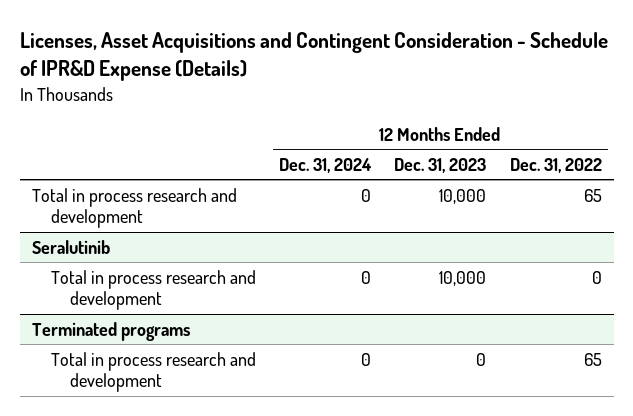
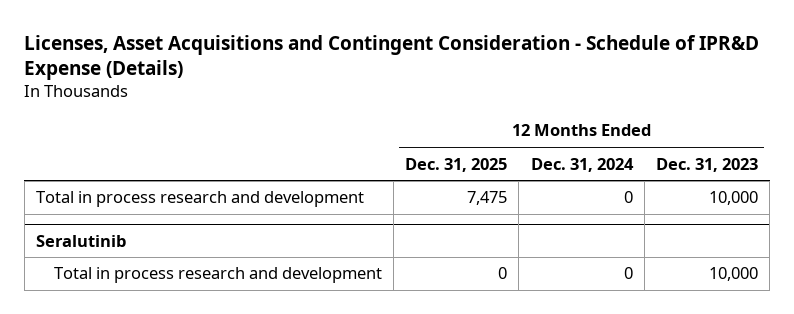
- | 12 Months Ended Dec. 31, 2024 | 12 Months Ended Dec. 31, 2023 | 12 Months Ended Dec. 31, 2022
+ | 12 Months Ended Dec. 31, 2025 | 12 Months Ended Dec. 31, 2024 | 12 Months Ended Dec. 31, 2023
- Terminated programs
- Total in process research and development | 0 | 0 | 65

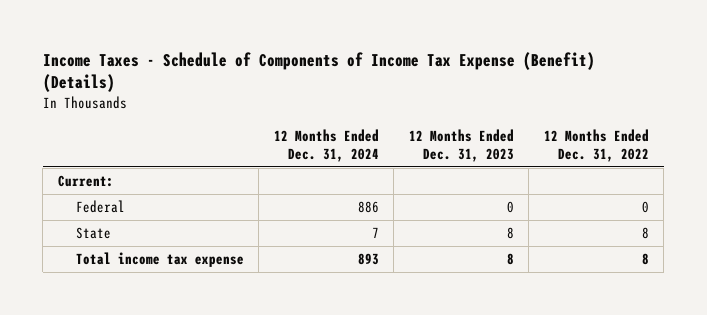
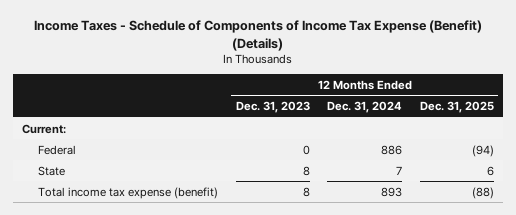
- | 12 Months Ended Dec. 31, 2024 | 12 Months Ended Dec. 31, 2023 | 12 Months Ended Dec. 31, 2022
+ | 12 Months Ended Dec. 31, 2023 | 12 Months Ended Dec. 31, 2024 | 12 Months Ended Dec. 31, 2025
- Total income tax expense | 893 | 8 | 8
+ Total income tax expense (benefit) | 8 | 893 | (88)

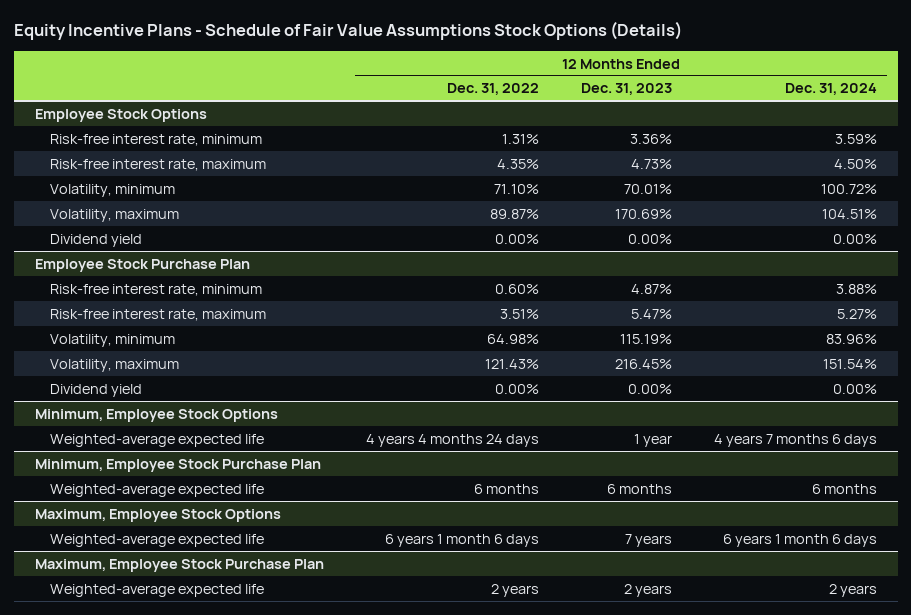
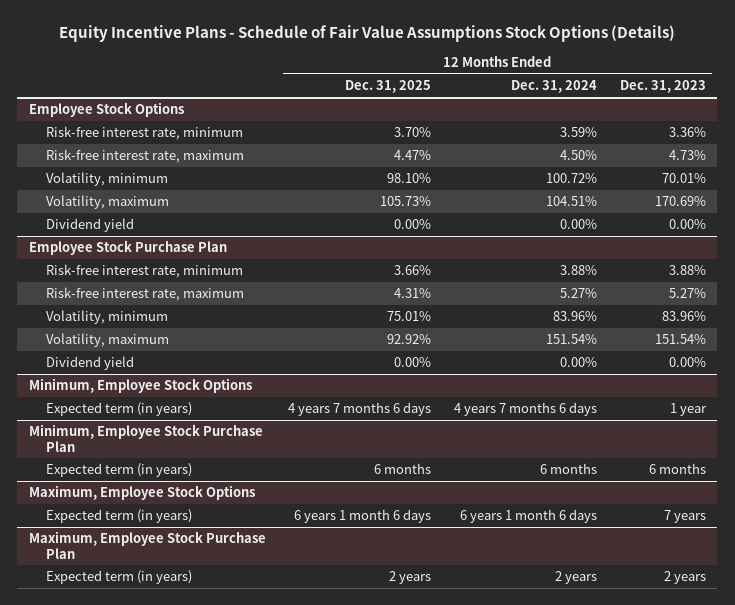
- | 12 Months Ended Dec. 31, 2022 | 12 Months Ended Dec. 31, 2023 | 12 Months Ended Dec. 31, 2024
+ | 12 Months Ended Dec. 31, 2025 | 12 Months Ended Dec. 31, 2024 | 12 Months Ended Dec. 31, 2023
@ Employee Stock Purchase Plan
- Risk-free interest rate, minimum | 0.60% | 4.87% | 3.88%
- Risk-free interest rate, maximum | 3.51% | 5.47% | 5.27%
- Volatility, minimum | 64.98% | 115.19% | 83.96%
- Volatility, maximum | 121.43% | 216.45% | 151.54%
+ Risk-free interest rate, minimum | 3.66% | 3.88% | 3.88%
+ Risk-free interest rate, maximum | 4.31% | 5.27% | 5.27%
+ Volatility, minimum | 75.01% | 83.96% | 83.96%
+ Volatility, maximum | 92.92% | 151.54% | 151.54%
@ Minimum, Employee Stock Options
- Weighted-average expected life | 4 years 4 months 24 days | 1 year | 4 years 7 months 6 days
+ Expected term (in years) | 4 years 7 months 6 days | 4 years 7 months 6 days | 1 year
@ Minimum, Employee Stock Purchase Plan
- Weighted-average expected life | 6 months | 6 months | 6 months
+ Expected term (in years) | 6 months | 6 months | 6 months
@ Maximum, Employee Stock Options
- Weighted-average expected life | 6 years 1 month 6 days | 7 years | 6 years 1 month 6 days
+ Expected term (in years) | 6 years 1 month 6 days | 6 years 1 month 6 days | 7 years
@ Maximum, Employee Stock Purchase Plan
- Weighted-average expected life | 2 years | 2 years | 2 years
+ Expected term (in years) | 2 years | 2 years | 2 years

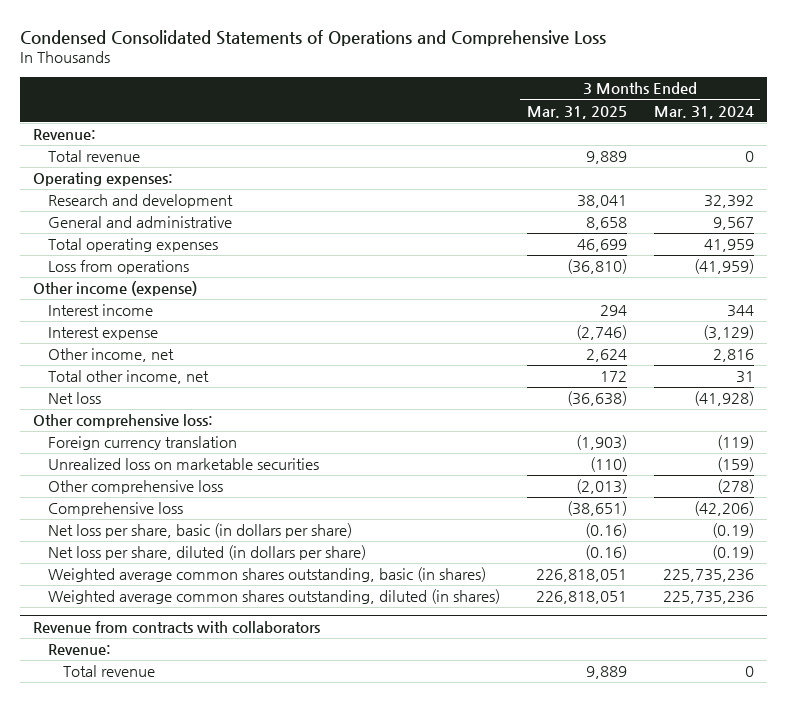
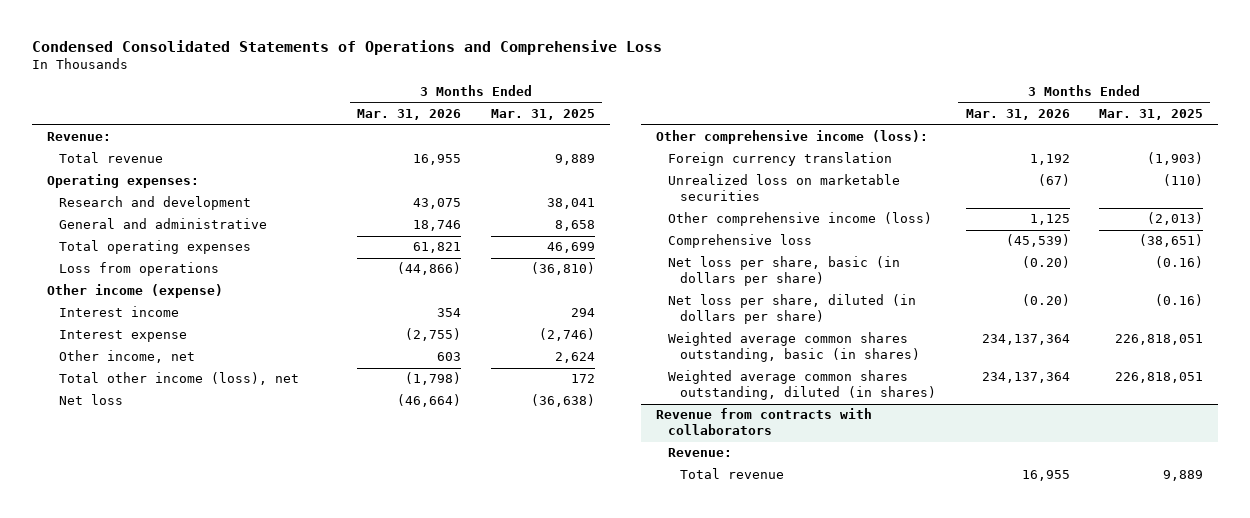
- | 3 Months Ended Mar. 31, 2025 | 3 Months Ended Mar. 31, 2024
+ | 3 Months Ended Mar. 31, 2026 | 3 Months Ended Mar. 31, 2025
- Total other income, net | 172 | 31
+ Total other income (loss), net | (1,798) | 172
- Other comprehensive loss:
+ Other comprehensive income (loss):
- Other comprehensive loss | (2,013) | (278)
+ Other comprehensive income (loss) | 1,125 | (2,013)

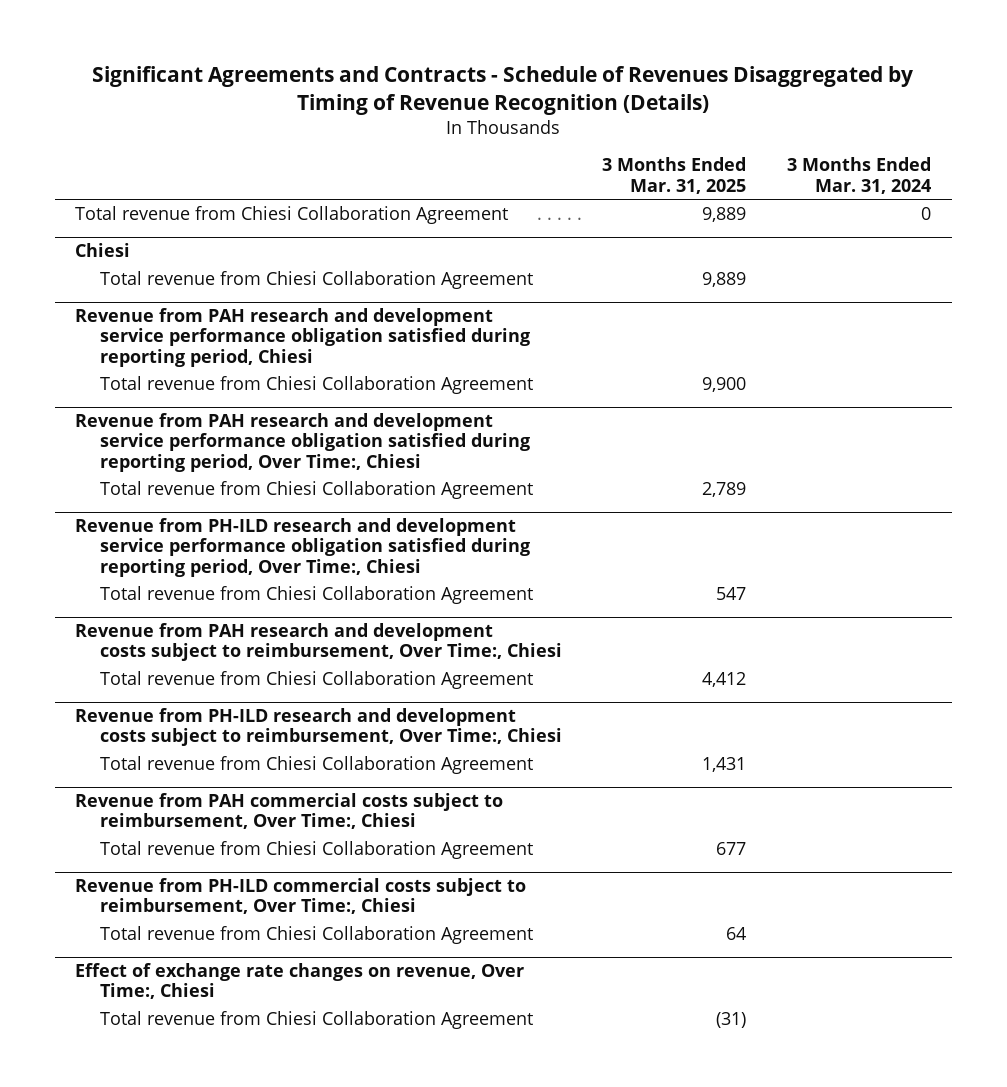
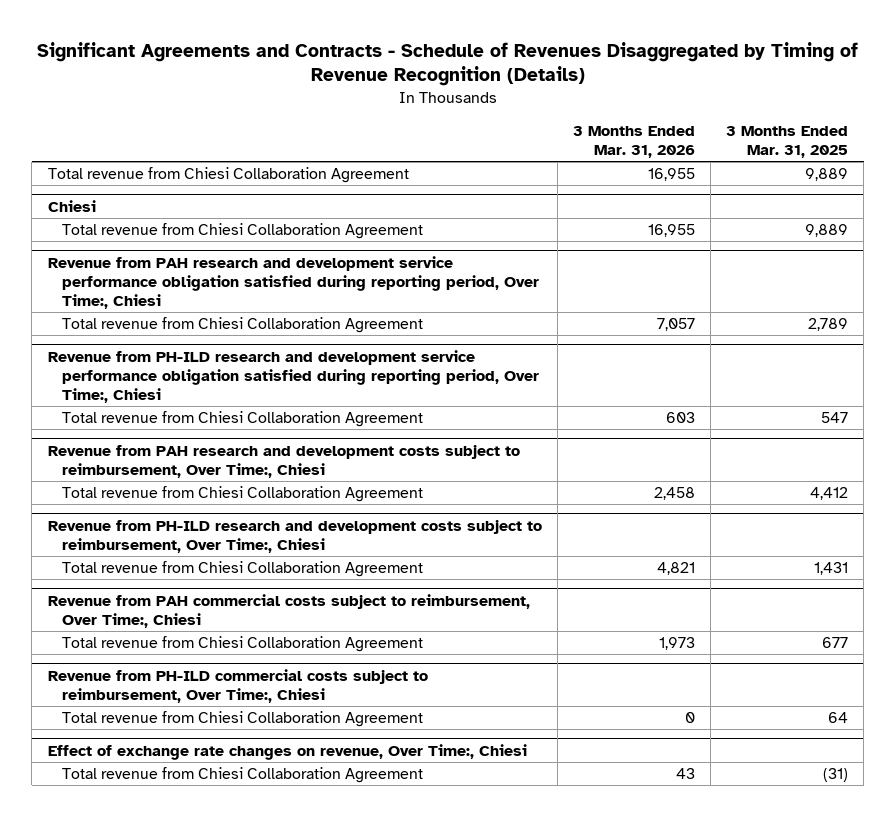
- | 3 Months Ended Mar. 31, 2025 | 3 Months Ended Mar. 31, 2024
+ | 3 Months Ended Mar. 31, 2026 | 3 Months Ended Mar. 31, 2025
- Revenue from PAH research and development service performance obligation satisfied during reporting period, Chiesi
- Total revenue from Chiesi Collaboration Agreement | 9,900 |

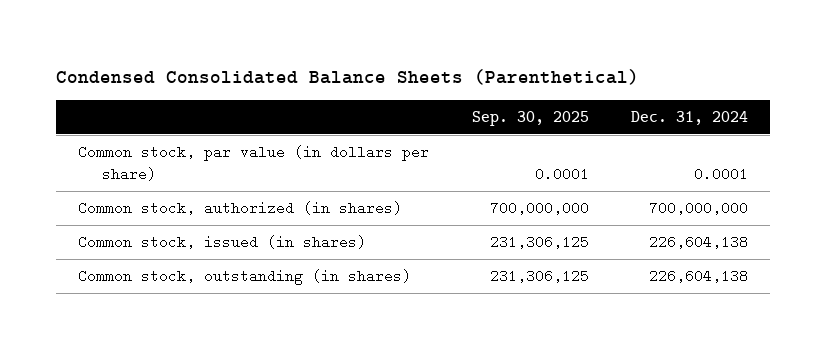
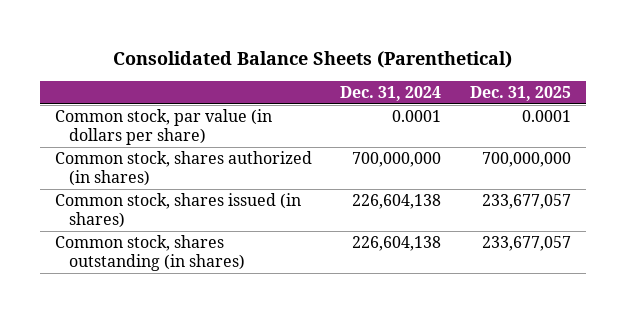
- Condensed Consolidated Balance Sheets (Parenthetical)
+ Consolidated Balance Sheets (Parenthetical)
- | Sep. 30, 2025 | Dec. 31, 2024
+ | Dec. 31, 2024 | Dec. 31, 2025
- Common stock, authorized (in shares) | 700,000,000 | 700,000,000
- Common stock, issued (in shares) | 231,306,125 | 226,604,138
- Common stock, outstanding (in shares) | 231,306,125 | 226,604,138
+ Common stock, shares authorized (in shares) | 700,000,000 | 700,000,000
+ Common stock, shares issued (in shares) | 226,604,138 | 233,677,057
+ Common stock, shares outstanding (in shares) | 226,604,138 | 233,677,057

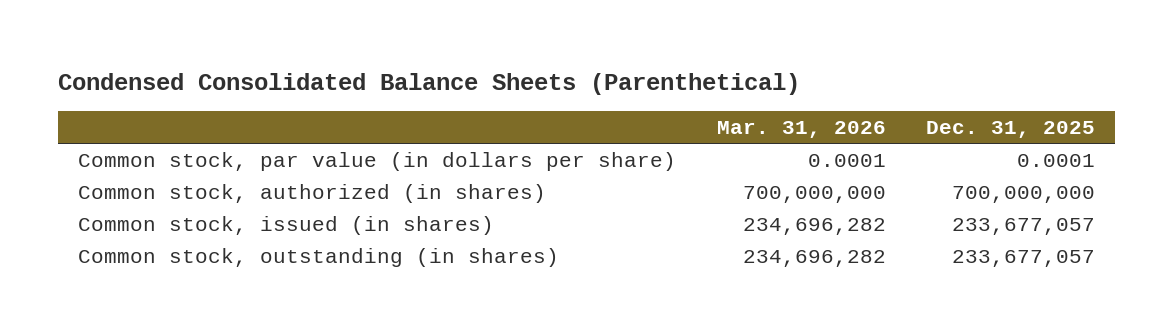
- Consolidated Balance Sheets (Parenthetical)
+ Condensed Consolidated Balance Sheets (Parenthetical)
- | Dec. 31, 2024 | Dec. 31, 2025
+ | Mar. 31, 2026 | Dec. 31, 2025
- Common stock, shares authorized (in shares) | 700,000,000 | 700,000,000
- Common stock, shares issued (in shares) | 226,604,138 | 233,677,057
- Common stock, shares outstanding (in shares) | 226,604,138 | 233,677,057
+ Common stock, authorized (in shares) | 700,000,000 | 700,000,000
+ Common stock, issued (in shares) | 234,696,282 | 233,677,057
+ Common stock, outstanding (in shares) | 234,696,282 | 233,677,057

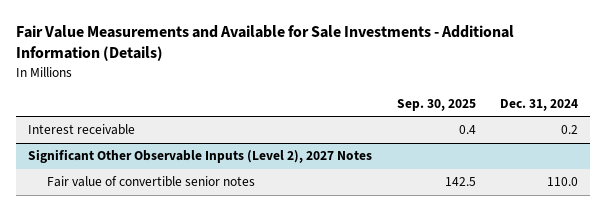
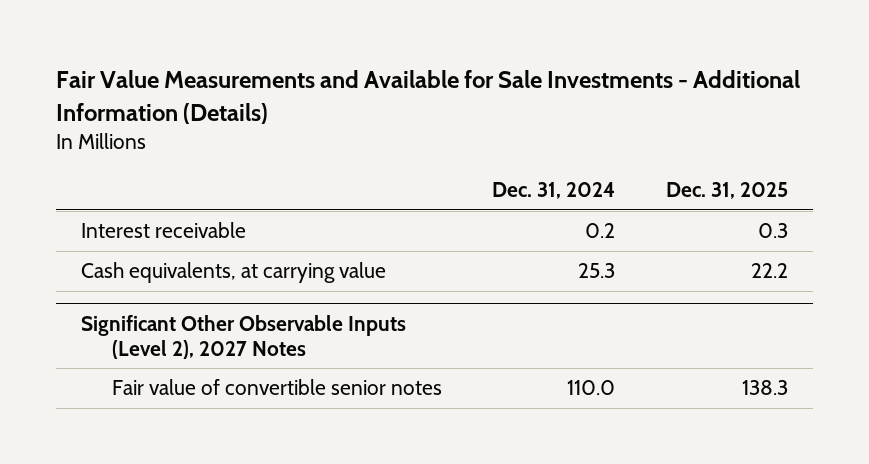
- | Sep. 30, 2025 | Dec. 31, 2024
+ | Dec. 31, 2024 | Dec. 31, 2025
+ Cash equivalents, at carrying value | 25.3 | 22.2

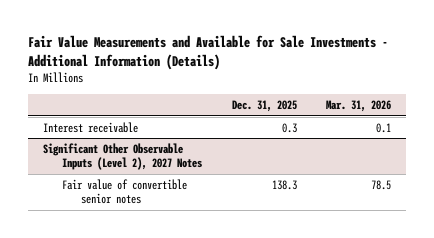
- | Dec. 31, 2024 | Dec. 31, 2025
+ | Dec. 31, 2025 | Mar. 31, 2026
- Cash equivalents, at carrying value | 25.3 | 22.2

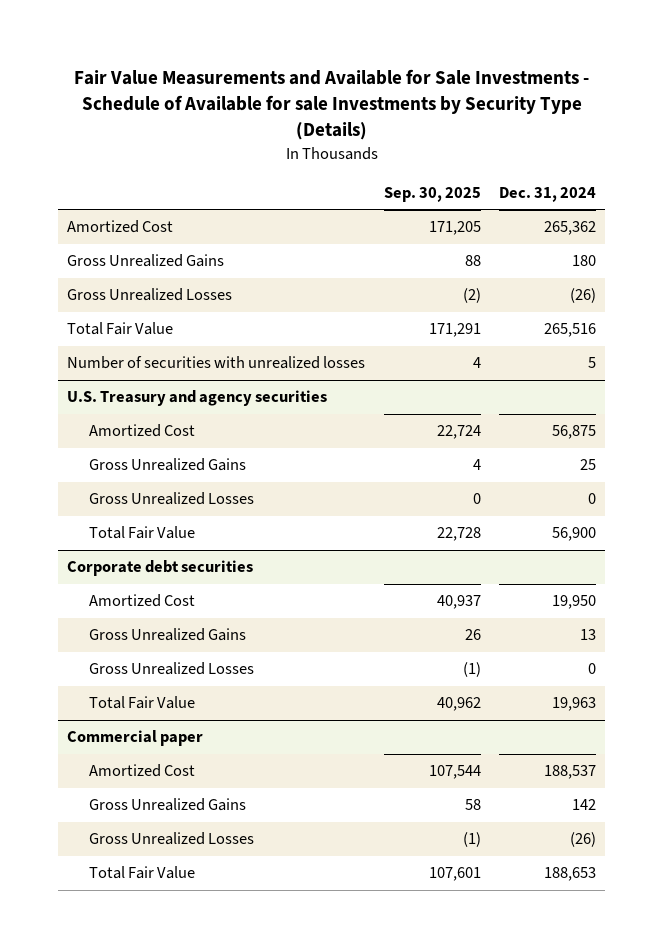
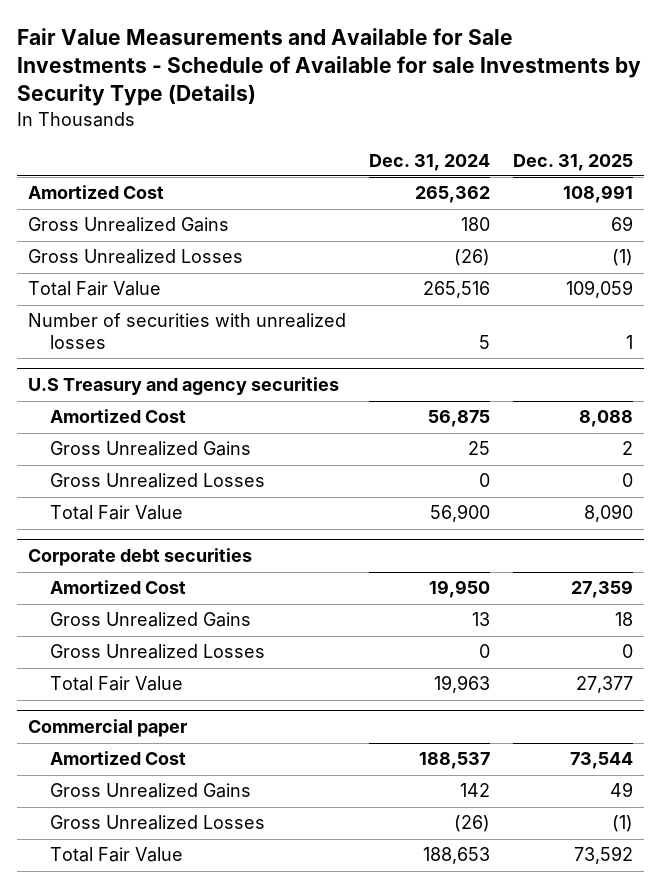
- | Sep. 30, 2025 | Dec. 31, 2024
+ | Dec. 31, 2024 | Dec. 31, 2025
- U.S. Treasury and agency securities
+ U.S Treasury and agency securities

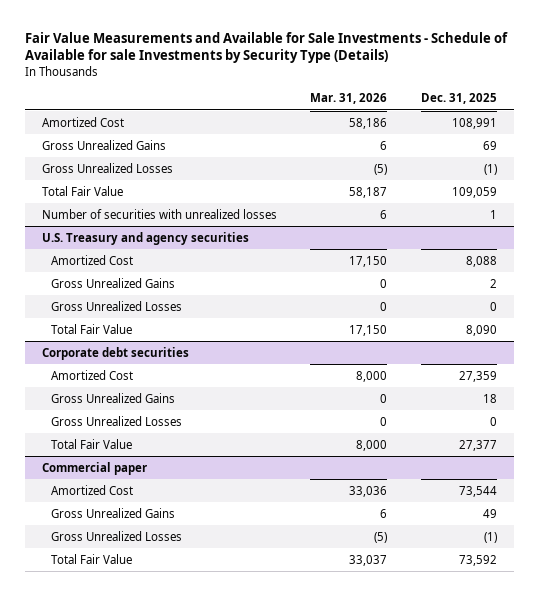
- | Dec. 31, 2024 | Dec. 31, 2025
+ | Mar. 31, 2026 | Dec. 31, 2025
- U.S Treasury and agency securities
+ U.S. Treasury and agency securities

